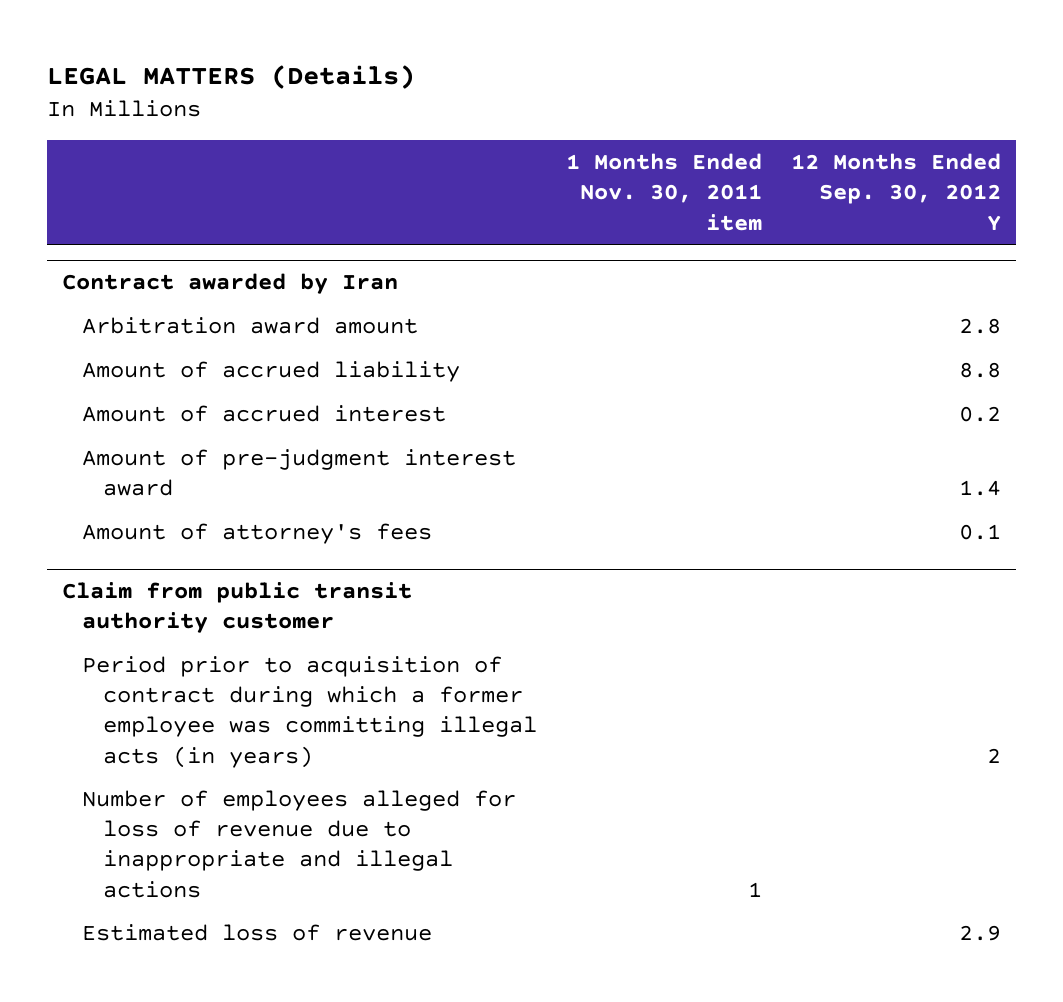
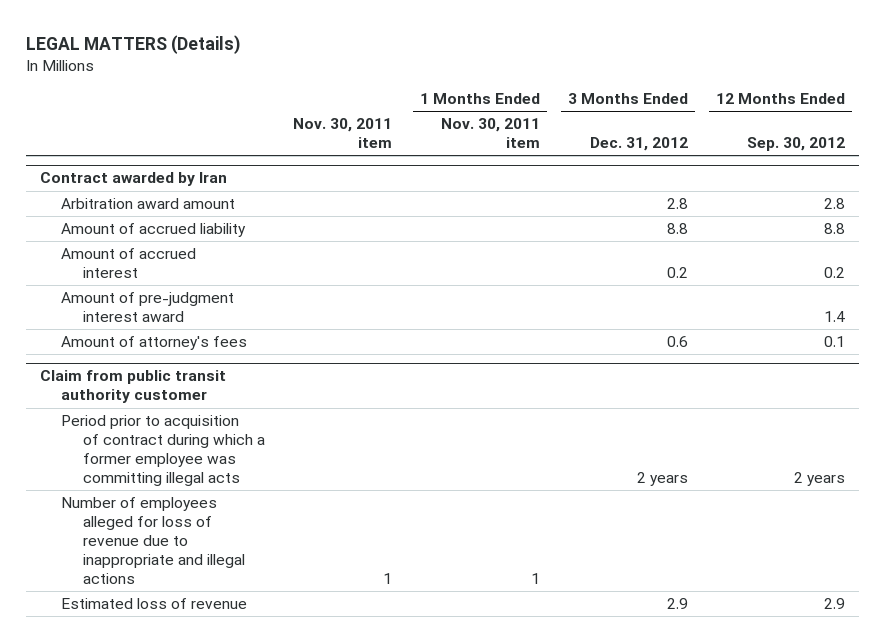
- | 1 Months Ended Nov. 30, 2011 item | 12 Months Ended Sep. 30, 2012 Y
+ | Nov. 30, 2011 item | 1 Months Ended Nov. 30, 2011 item | 3 Months Ended Dec. 31, 2012 | 12 Months Ended Sep. 30, 2012
@ Claim from public transit authority customer
- Period prior to acquisition of contract during which a former employee was committing illegal acts (in years) | | 2
+ Period prior to acquisition of contract during which a former employee was committing illegal acts | | | 2 years | 2 years

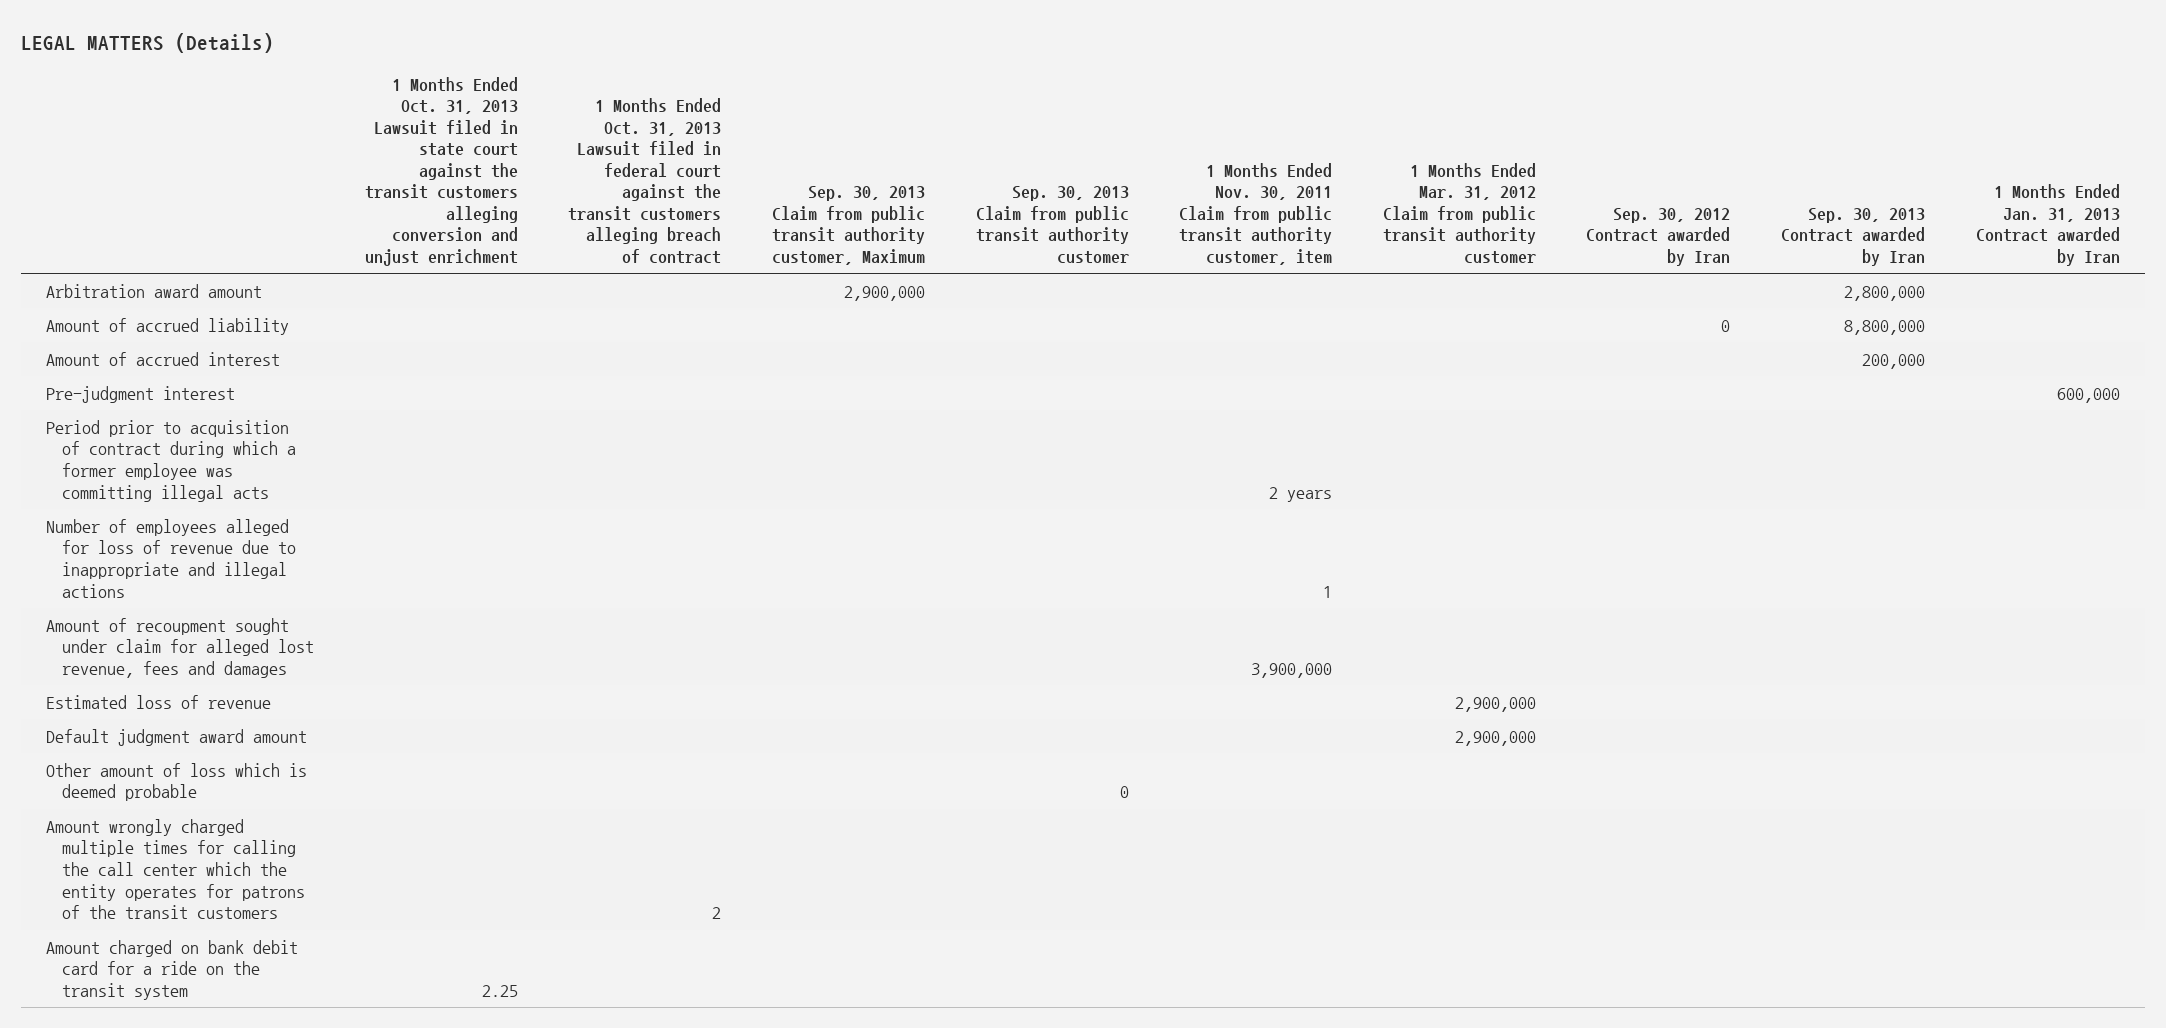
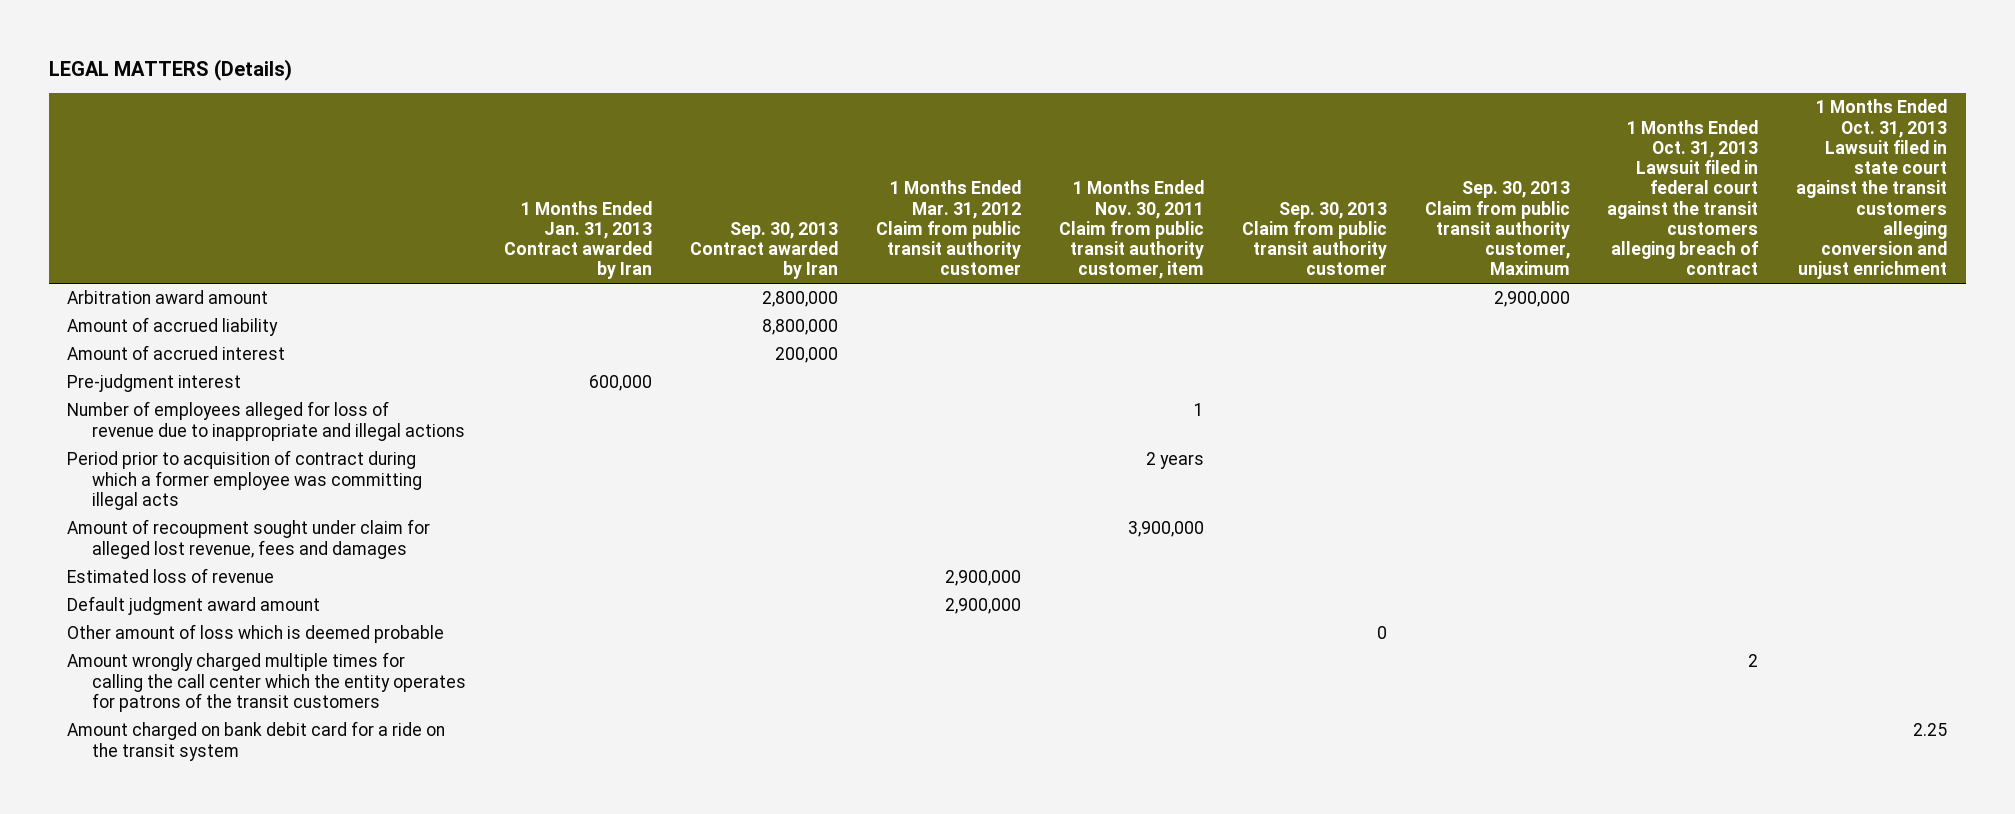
- | 1 Months Ended Oct. 31, 2013 Lawsuit filed in state court against the transit customers alleging conversion and unjust enrichment | 1 Months Ended Oct. 31, 2013 Lawsuit filed in federal court against the transit customers alleging breach of contract | Sep. 30, 2013 Claim from public transit authority customer, Maximum | Sep. 30, 2013 Claim from public transit authority customer | 1 Months Ended Nov. 30, 2011 Claim from public transit authority customer, item | 1 Months Ended Mar. 31, 2012 Claim from public transit authority customer | Sep. 30, 2012 Contract awarded by Iran | Sep. 30, 2013 Contract awarded by Iran | 1 Months Ended Jan. 31, 2013 Contract awarded by Iran
+ | 1 Months Ended Jan. 31, 2013 Contract awarded by Iran | Sep. 30, 2013 Contract awarded by Iran | 1 Months Ended Mar. 31, 2012 Claim from public transit authority customer | 1 Months Ended Nov. 30, 2011 Claim from public transit authority customer, item | Sep. 30, 2013 Claim from public transit authority customer | Sep. 30, 2013 Claim from public transit authority customer, Maximum | 1 Months Ended Oct. 31, 2013 Lawsuit filed in federal court against the transit customers alleging breach of contract | 1 Months Ended Oct. 31, 2013 Lawsuit filed in state court against the transit customers alleging conversion and unjust enrichment
moved down: Period prior to acquisition of contract during which a former employee was committing illegal acts | | | | 2 years | | | |

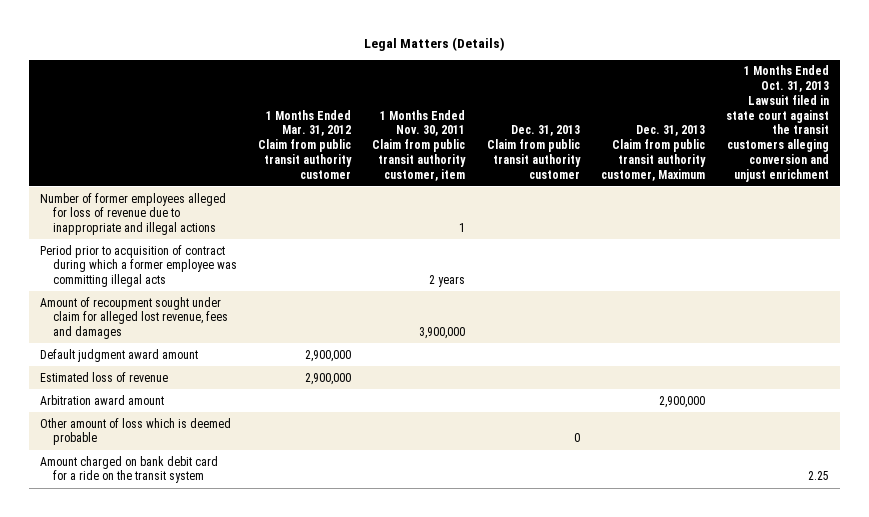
- LEGAL MATTERS (Details)
+ Legal Matters (Details)
- | 1 Months Ended Jan. 31, 2013 Contract awarded by Iran | Sep. 30, 2013 Contract awarded by Iran | 1 Months Ended Mar. 31, 2012 Claim from public transit authority customer | 1 Months Ended Nov. 30, 2011 Claim from public transit authority customer, item | Sep. 30, 2013 Claim from public transit authority customer | Sep. 30, 2013 Claim from public transit authority customer, Maximum | 1 Months Ended Oct. 31, 2013 Lawsuit filed in federal court against the transit customers alleging breach of contract | 1 Months Ended Oct. 31, 2013 Lawsuit filed in state court against the transit customers alleging conversion and unjust enrichment
+ | 1 Months Ended Mar. 31, 2012 Claim from public transit authority customer | 1 Months Ended Nov. 30, 2011 Claim from public transit authority customer, item | Dec. 31, 2013 Claim from public transit authority customer | Dec. 31, 2013 Claim from public transit authority customer, Maximum | 1 Months Ended Oct. 31, 2013 Lawsuit filed in state court against the transit customers alleging conversion and unjust enrichment
- Amount of accrued liability | | 8,800,000 | | | | | |
- Amount of accrued interest | | 200,000 | | | | | |
- Pre-judgment interest | 600,000 | | | | | | |
- Number of employees alleged for loss of revenue due to inappropriate and illegal actions | | | | 1 | | | |
+ Number of former employees alleged for loss of revenue due to inappropriate and illegal actions | | 1 | | |
moved down: Estimated loss of revenue | 2,900,000 | | | |
moved down: Arbitration award amount | | | | 2,900,000 |
- Amount wrongly charged multiple times for calling the call center which the entity operates for patrons of the transit customers | | | | | | | 2 |

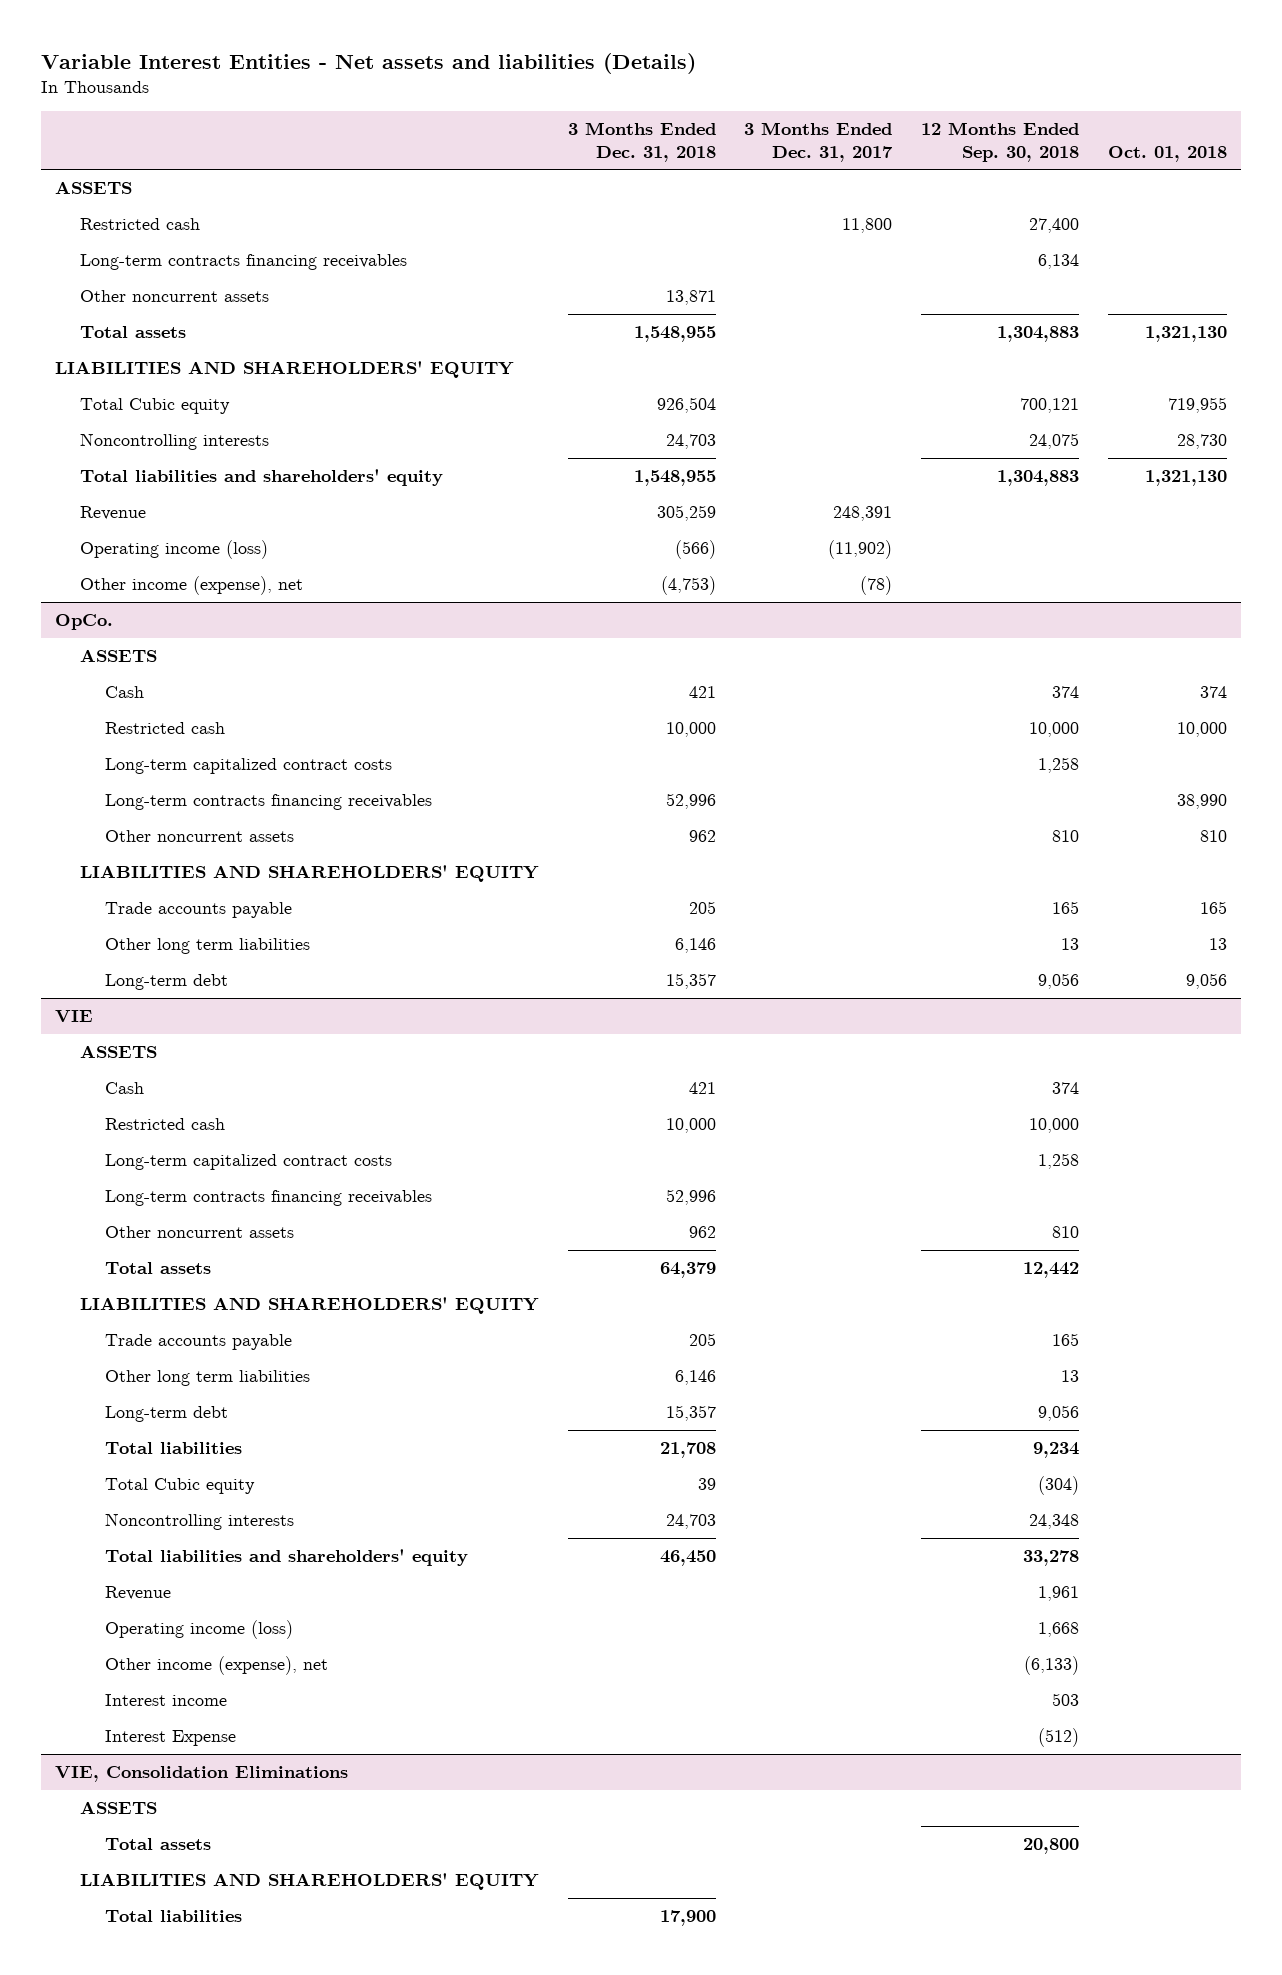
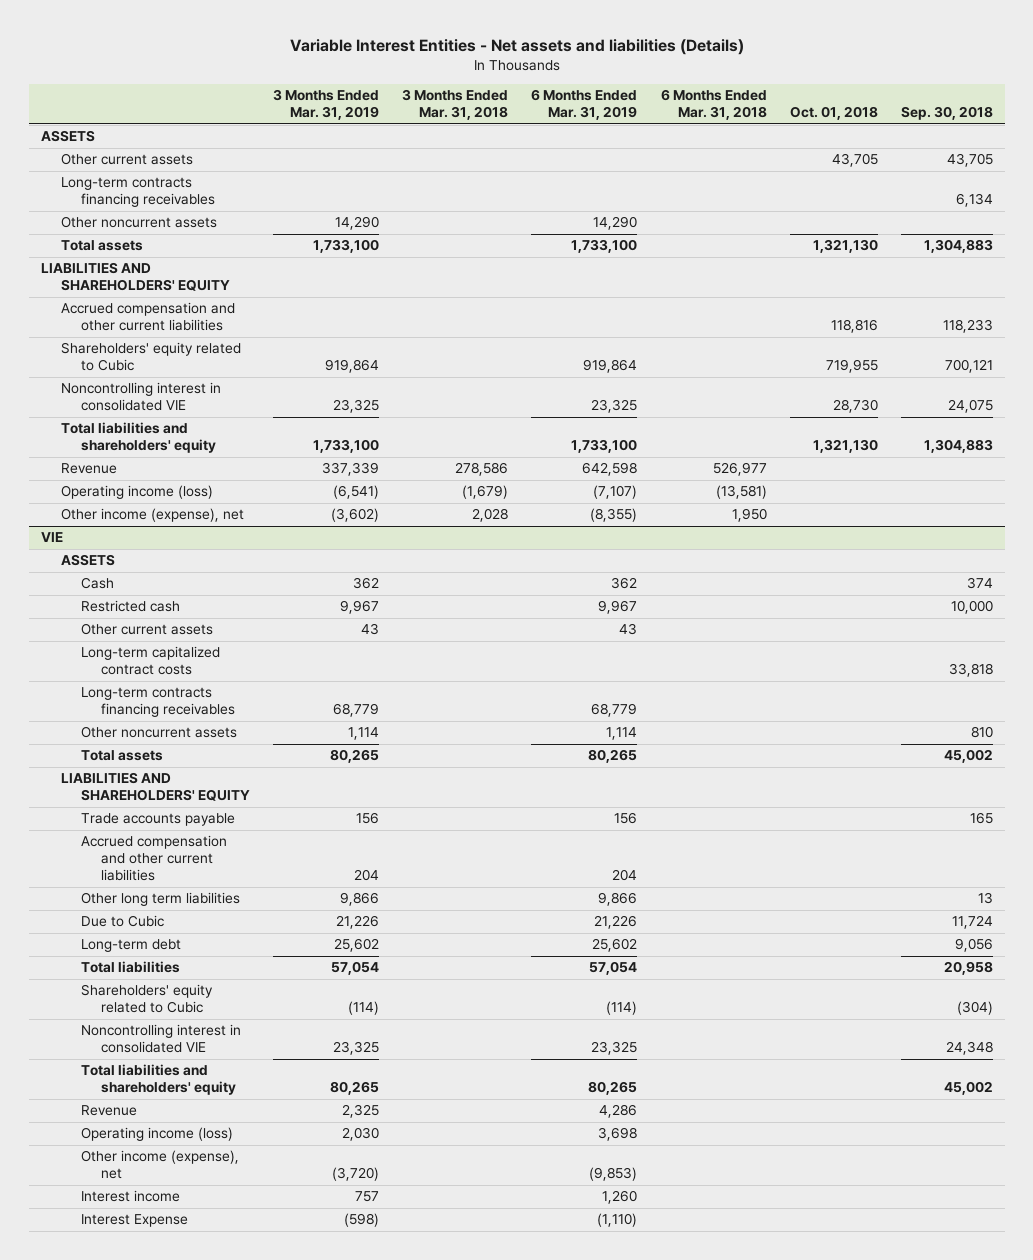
- | 3 Months Ended Dec. 31, 2018 | 3 Months Ended Dec. 31, 2017 | 12 Months Ended Sep. 30, 2018 | Oct. 01, 2018
+ | 3 Months Ended Mar. 31, 2019 | 3 Months Ended Mar. 31, 2018 | 6 Months Ended Mar. 31, 2019 | 6 Months Ended Mar. 31, 2018 | Oct. 01, 2018 | Sep. 30, 2018
- Restricted cash | | 11,800 | 27,400 |
+ Other current assets | | | | | 43,705 | 43,705
- Total Cubic equity | 926,504 | | 700,121 | 719,955
- Noncontrolling interests | 24,703 | | 24,075 | 28,730
+ Accrued compensation and other current liabilities | | | | | 118,816 | 118,233
+ Shareholders' equity related to Cubic | 919,864 | | 919,864 | | 719,955 | 700,121
+ Noncontrolling interest in consolidated VIE | 23,325 | | 23,325 | | 28,730 | 24,075
- OpCo.
- ASSETS
- Cash | 421 | | 374 | 374
- Restricted cash | 10,000 | | 10,000 | 10,000
- Long-term capitalized contract costs | | | 1,258 |
- Long-term contracts financing receivables | 52,996 | | | 38,990
- Other noncurrent assets | 962 | | 810 | 810
- LIABILITIES AND SHAREHOLDERS' EQUITY
- Trade accounts payable | 205 | | 165 | 165
- Other long term liabilities | 6,146 | | 13 | 13
- Long-term debt | 15,357 | | 9,056 | 9,056
@ VIE
+ Other current assets | 43 | | 43 | | |
+ Accrued compensation and other current liabilities | 204 | | 204 | | |
+ Due to Cubic | 21,226 | | 21,226 | | | 11,724
- Total Cubic equity | 39 | | (304) |
- Noncontrolling interests | 24,703 | | 24,348 |
+ Shareholders' equity related to Cubic | (114) | | (114) | | | (304)
+ Noncontrolling interest in consolidated VIE | 23,325 | | 23,325 | | | 24,348
- VIE, Consolidation Eliminations
- ASSETS
- Total assets | | | 20,800 |
- LIABILITIES AND SHAREHOLDERS' EQUITY
- Total liabilities | 17,900 | | |

